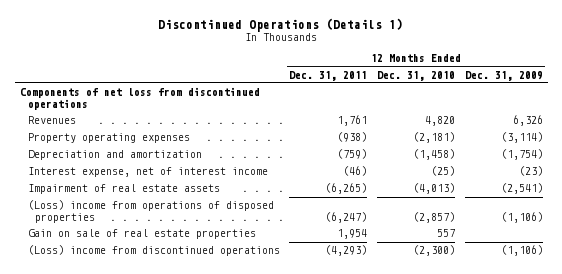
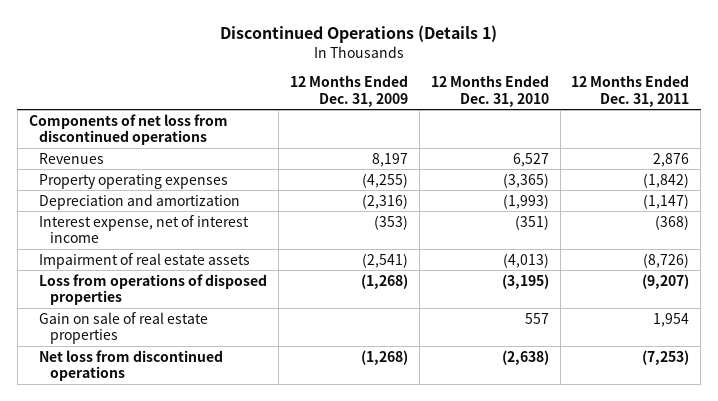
- | 12 Months Ended Dec. 31, 2011 | 12 Months Ended Dec. 31, 2010 | 12 Months Ended Dec. 31, 2009
+ | 12 Months Ended Dec. 31, 2009 | 12 Months Ended Dec. 31, 2010 | 12 Months Ended Dec. 31, 2011
- Revenues | 1,761 | 4,820 | 6,326
- Property operating expenses | (938) | (2,181) | (3,114)
- Depreciation and amortization | (759) | (1,458) | (1,754)
- Interest expense, net of interest income | (46) | (25) | (23)
- Impairment of real estate assets | (6,265) | (4,013) | (2,541)
- (Loss) income from operations of disposed properties | (6,247) | (2,857) | (1,106)
+ Revenues | 8,197 | 6,527 | 2,876
+ Property operating expenses | (4,255) | (3,365) | (1,842)
+ Depreciation and amortization | (2,316) | (1,993) | (1,147)
+ Interest expense, net of interest income | (353) | (351) | (368)
+ Impairment of real estate assets | (2,541) | (4,013) | (8,726)
+ Loss from operations of disposed properties | (1,268) | (3,195) | (9,207)
- (Loss) income from discontinued operations | (4,293) | (2,300) | (1,106)
+ Net loss from discontinued operations | (1,268) | (2,638) | (7,253)

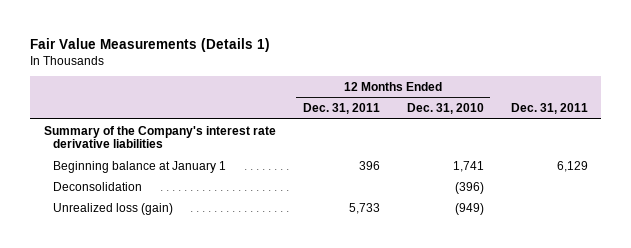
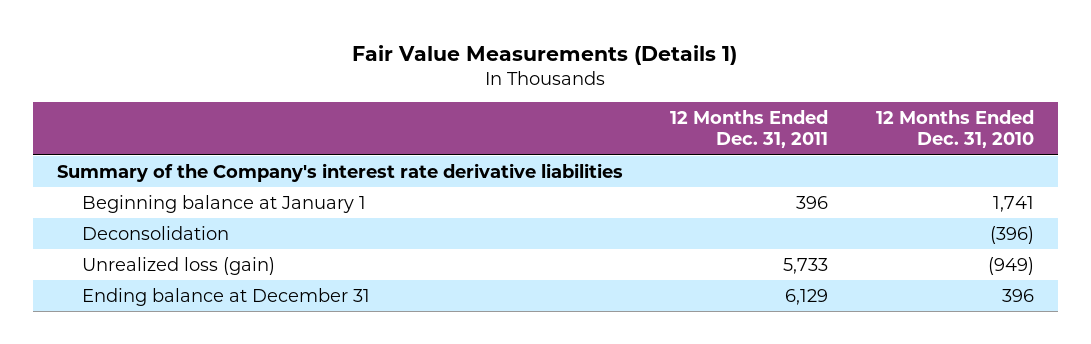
- | 12 Months Ended Dec. 31, 2011 | 12 Months Ended Dec. 31, 2010 | Dec. 31, 2011
+ | 12 Months Ended Dec. 31, 2011 | 12 Months Ended Dec. 31, 2010
+ Ending balance at December 31 | 6,129 | 396

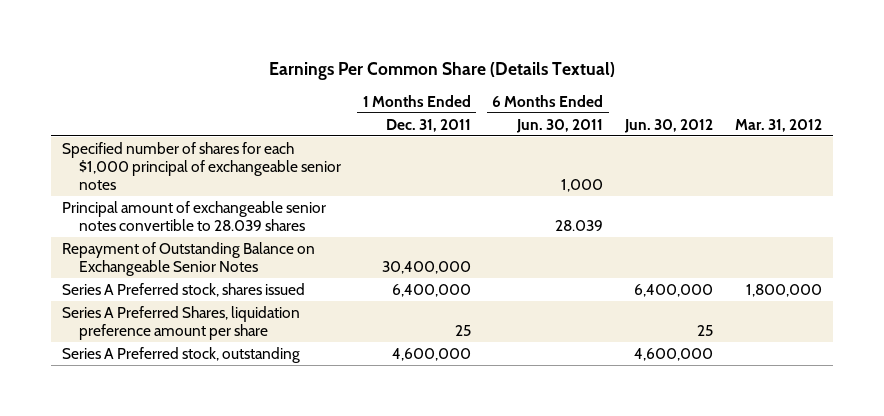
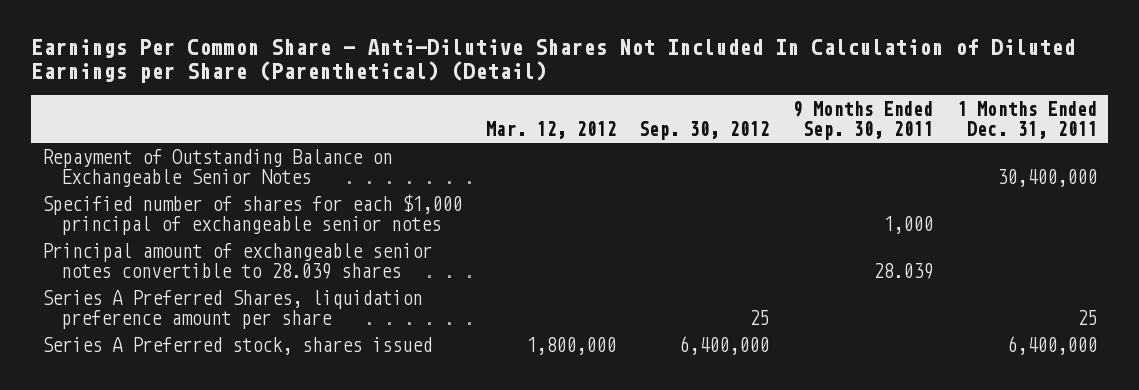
- Earnings Per Common Share (Details Textual)
+ Earnings Per Common Share - Anti-Dilutive Shares Not Included In Calculation of Diluted Earnings per Share (Parenthetical) (Detail)
- | 1 Months Ended Dec. 31, 2011 | 6 Months Ended Jun. 30, 2011 | Jun. 30, 2012 | Mar. 31, 2012
+ | Mar. 12, 2012 | Sep. 30, 2012 | 9 Months Ended Sep. 30, 2011 | 1 Months Ended Dec. 31, 2011
moved up: Repayment of Outstanding Balance on Exchangeable Senior Notes | | | | 30,400,000
- Series A Preferred stock, outstanding | 4,600,000 | | 4,600,000 |
moved down: Series A Preferred stock, shares issued | 1,800,000 | 6,400,000 | | 6,400,000

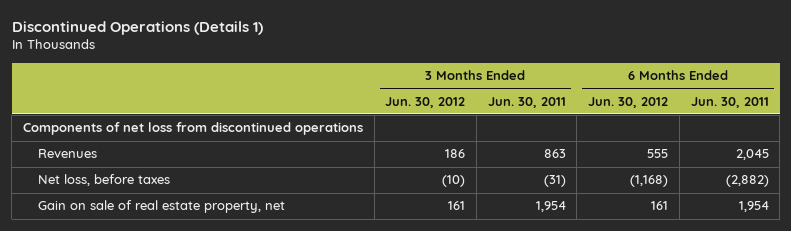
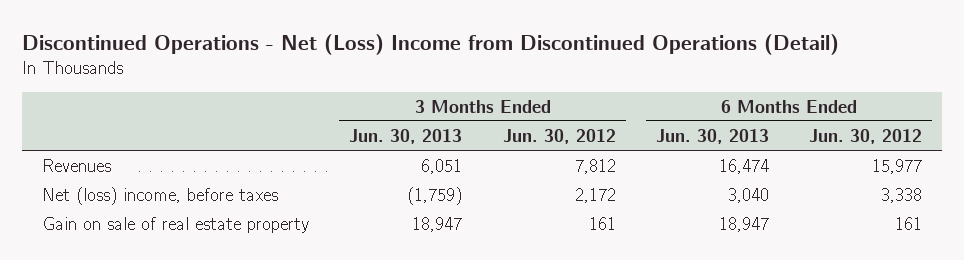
- Discontinued Operations (Details 1)
+ Discontinued Operations - Net (Loss) Income from Discontinued Operations (Detail)
- | 3 Months Ended Jun. 30, 2012 | 3 Months Ended Jun. 30, 2011 | 6 Months Ended Jun. 30, 2012 | 6 Months Ended Jun. 30, 2011
+ | 3 Months Ended Jun. 30, 2013 | 3 Months Ended Jun. 30, 2012 | 6 Months Ended Jun. 30, 2013 | 6 Months Ended Jun. 30, 2012
- Components of net loss from discontinued operations
- Revenues | 186 | 863 | 555 | 2,045
- Net loss, before taxes | (10) | (31) | (1,168) | (2,882)
- Gain on sale of real estate property, net | 161 | 1,954 | 161 | 1,954
+ Revenues | 6,051 | 7,812 | 16,474 | 15,977
+ Net (loss) income, before taxes | (1,759) | 2,172 | 3,040 | 3,338
+ Gain on sale of real estate property | 18,947 | 161 | 18,947 | 161

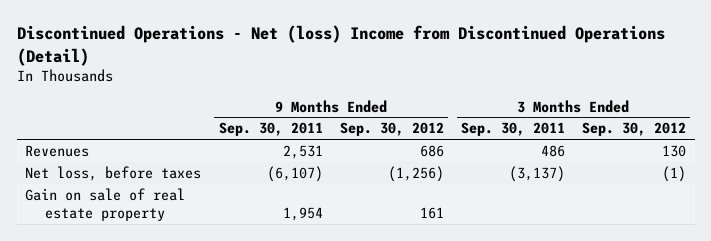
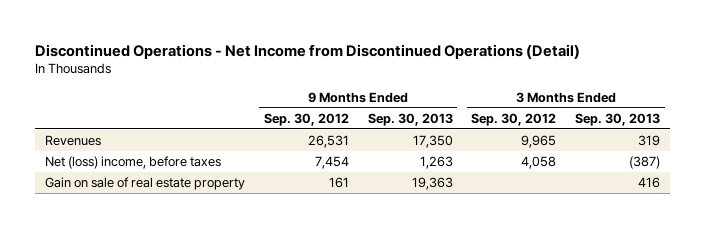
- Discontinued Operations - Net (loss) Income from Discontinued Operations (Detail)
+ Discontinued Operations - Net Income from Discontinued Operations (Detail)
- | 9 Months Ended Sep. 30, 2011 | 9 Months Ended Sep. 30, 2012 | 3 Months Ended Sep. 30, 2011 | 3 Months Ended Sep. 30, 2012
+ | 9 Months Ended Sep. 30, 2012 | 9 Months Ended Sep. 30, 2013 | 3 Months Ended Sep. 30, 2012 | 3 Months Ended Sep. 30, 2013
- Revenues | 2,531 | 686 | 486 | 130
- Net loss, before taxes | (6,107) | (1,256) | (3,137) | (1)
+ Revenues | 26,531 | 17,350 | 9,965 | 319
+ Net (loss) income, before taxes | 7,454 | 1,263 | 4,058 | (387)

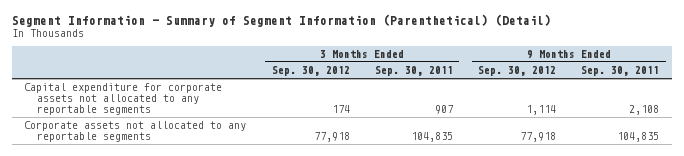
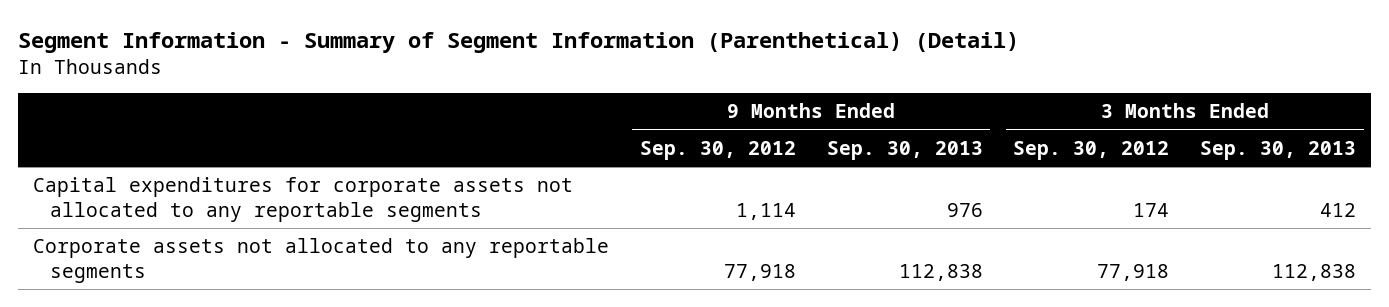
- | 3 Months Ended Sep. 30, 2012 | 3 Months Ended Sep. 30, 2011 | 9 Months Ended Sep. 30, 2012 | 9 Months Ended Sep. 30, 2011
+ | 9 Months Ended Sep. 30, 2012 | 9 Months Ended Sep. 30, 2013 | 3 Months Ended Sep. 30, 2012 | 3 Months Ended Sep. 30, 2013
- Capital expenditure for corporate assets not allocated to any reportable segments | 174 | 907 | 1,114 | 2,108
+ Capital expenditures for corporate assets not allocated to any reportable segments | 1,114 | 976 | 174 | 412

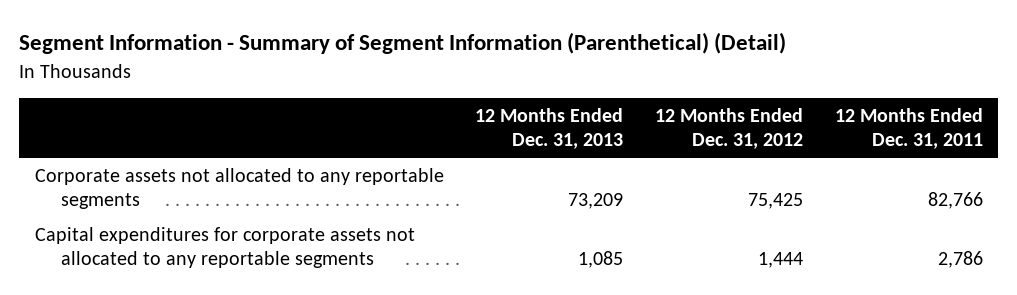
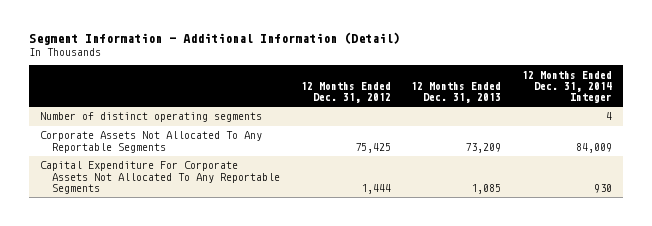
- Segment Information - Summary of Segment Information (Parenthetical) (Detail)
+ Segment Information - Additional Information (Detail)
- | 12 Months Ended Dec. 31, 2013 | 12 Months Ended Dec. 31, 2012 | 12 Months Ended Dec. 31, 2011
+ | 12 Months Ended Dec. 31, 2012 | 12 Months Ended Dec. 31, 2013 | 12 Months Ended Dec. 31, 2014 Integer
- Corporate assets not allocated to any reportable segments | 73,209 | 75,425 | 82,766
- Capital expenditures for corporate assets not allocated to any reportable segments | 1,085 | 1,444 | 2,786
+ Number of distinct operating segments | | | 4
+ Corporate Assets Not Allocated To Any Reportable Segments | 75,425 | 73,209 | 84,009
+ Capital Expenditure For Corporate Assets Not Allocated To Any Reportable Segments | 1,444 | 1,085 | 930

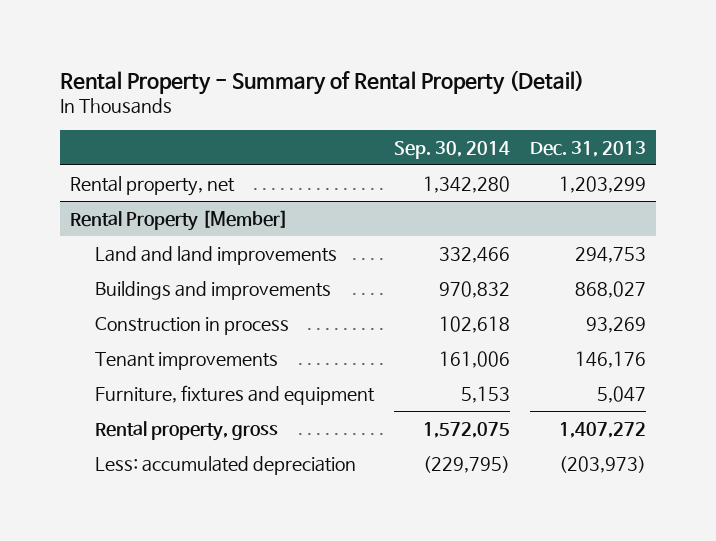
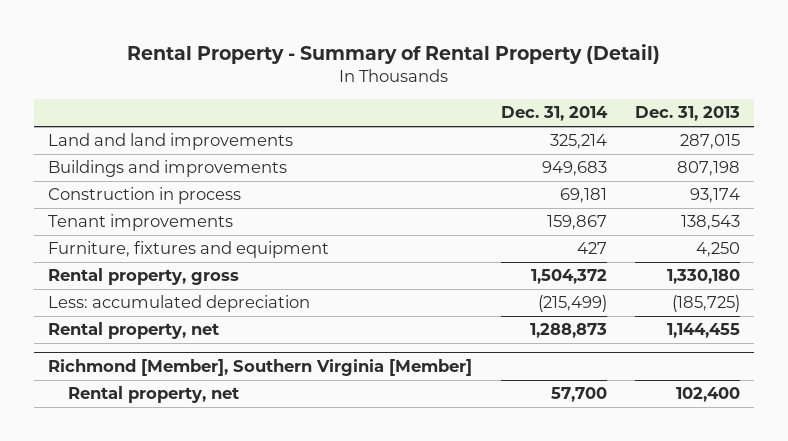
- | Sep. 30, 2014 | Dec. 31, 2013
+ | Dec. 31, 2014 | Dec. 31, 2013
- Rental property, net | 1,342,280 | 1,203,299
- Rental Property [Member]
- Land and land improvements | 332,466 | 294,753
- Buildings and improvements | 970,832 | 868,027
- Construction in process | 102,618 | 93,269
- Tenant improvements | 161,006 | 146,176
- Furniture, fixtures and equipment | 5,153 | 5,047
- Rental property, gross | 1,572,075 | 1,407,272
- Less: accumulated depreciation | (229,795) | (203,973)
+ Land and land improvements | 325,214 | 287,015
+ Buildings and improvements | 949,683 | 807,198
+ Construction in process | 69,181 | 93,174
+ Tenant improvements | 159,867 | 138,543
+ Furniture, fixtures and equipment | 427 | 4,250
+ Rental property, gross | 1,504,372 | 1,330,180
+ Less: accumulated depreciation | (215,499) | (185,725)
+ Rental property, net | 1,288,873 | 1,144,455
+ Richmond [Member], Southern Virginia [Member]
+ Rental property, net | 57,700 | 102,400

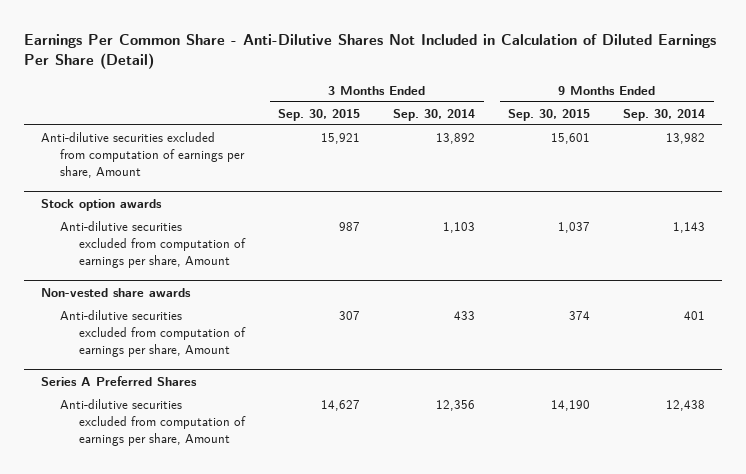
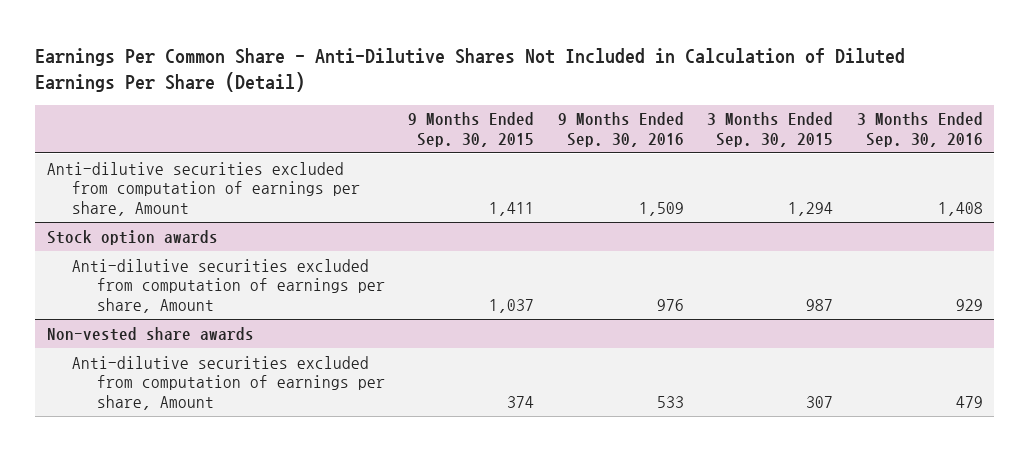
- | 3 Months Ended Sep. 30, 2015 | 3 Months Ended Sep. 30, 2014 | 9 Months Ended Sep. 30, 2015 | 9 Months Ended Sep. 30, 2014
+ | 9 Months Ended Sep. 30, 2015 | 9 Months Ended Sep. 30, 2016 | 3 Months Ended Sep. 30, 2015 | 3 Months Ended Sep. 30, 2016
- Anti-dilutive securities excluded from computation of earnings per share, Amount | 15,921 | 13,892 | 15,601 | 13,982
+ Anti-dilutive securities excluded from computation of earnings per share, Amount | 1,411 | 1,509 | 1,294 | 1,408
- Series A Preferred Shares
- Anti-dilutive securities excluded from computation of earnings per share, Amount | 14,627 | 12,356 | 14,190 | 12,438

